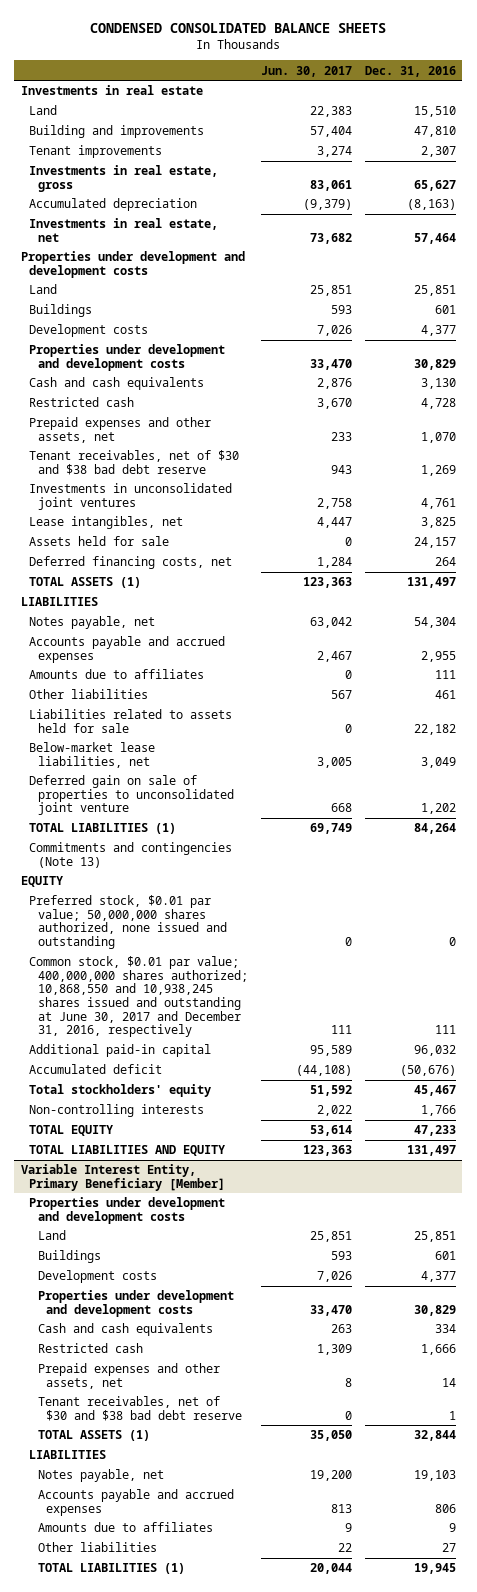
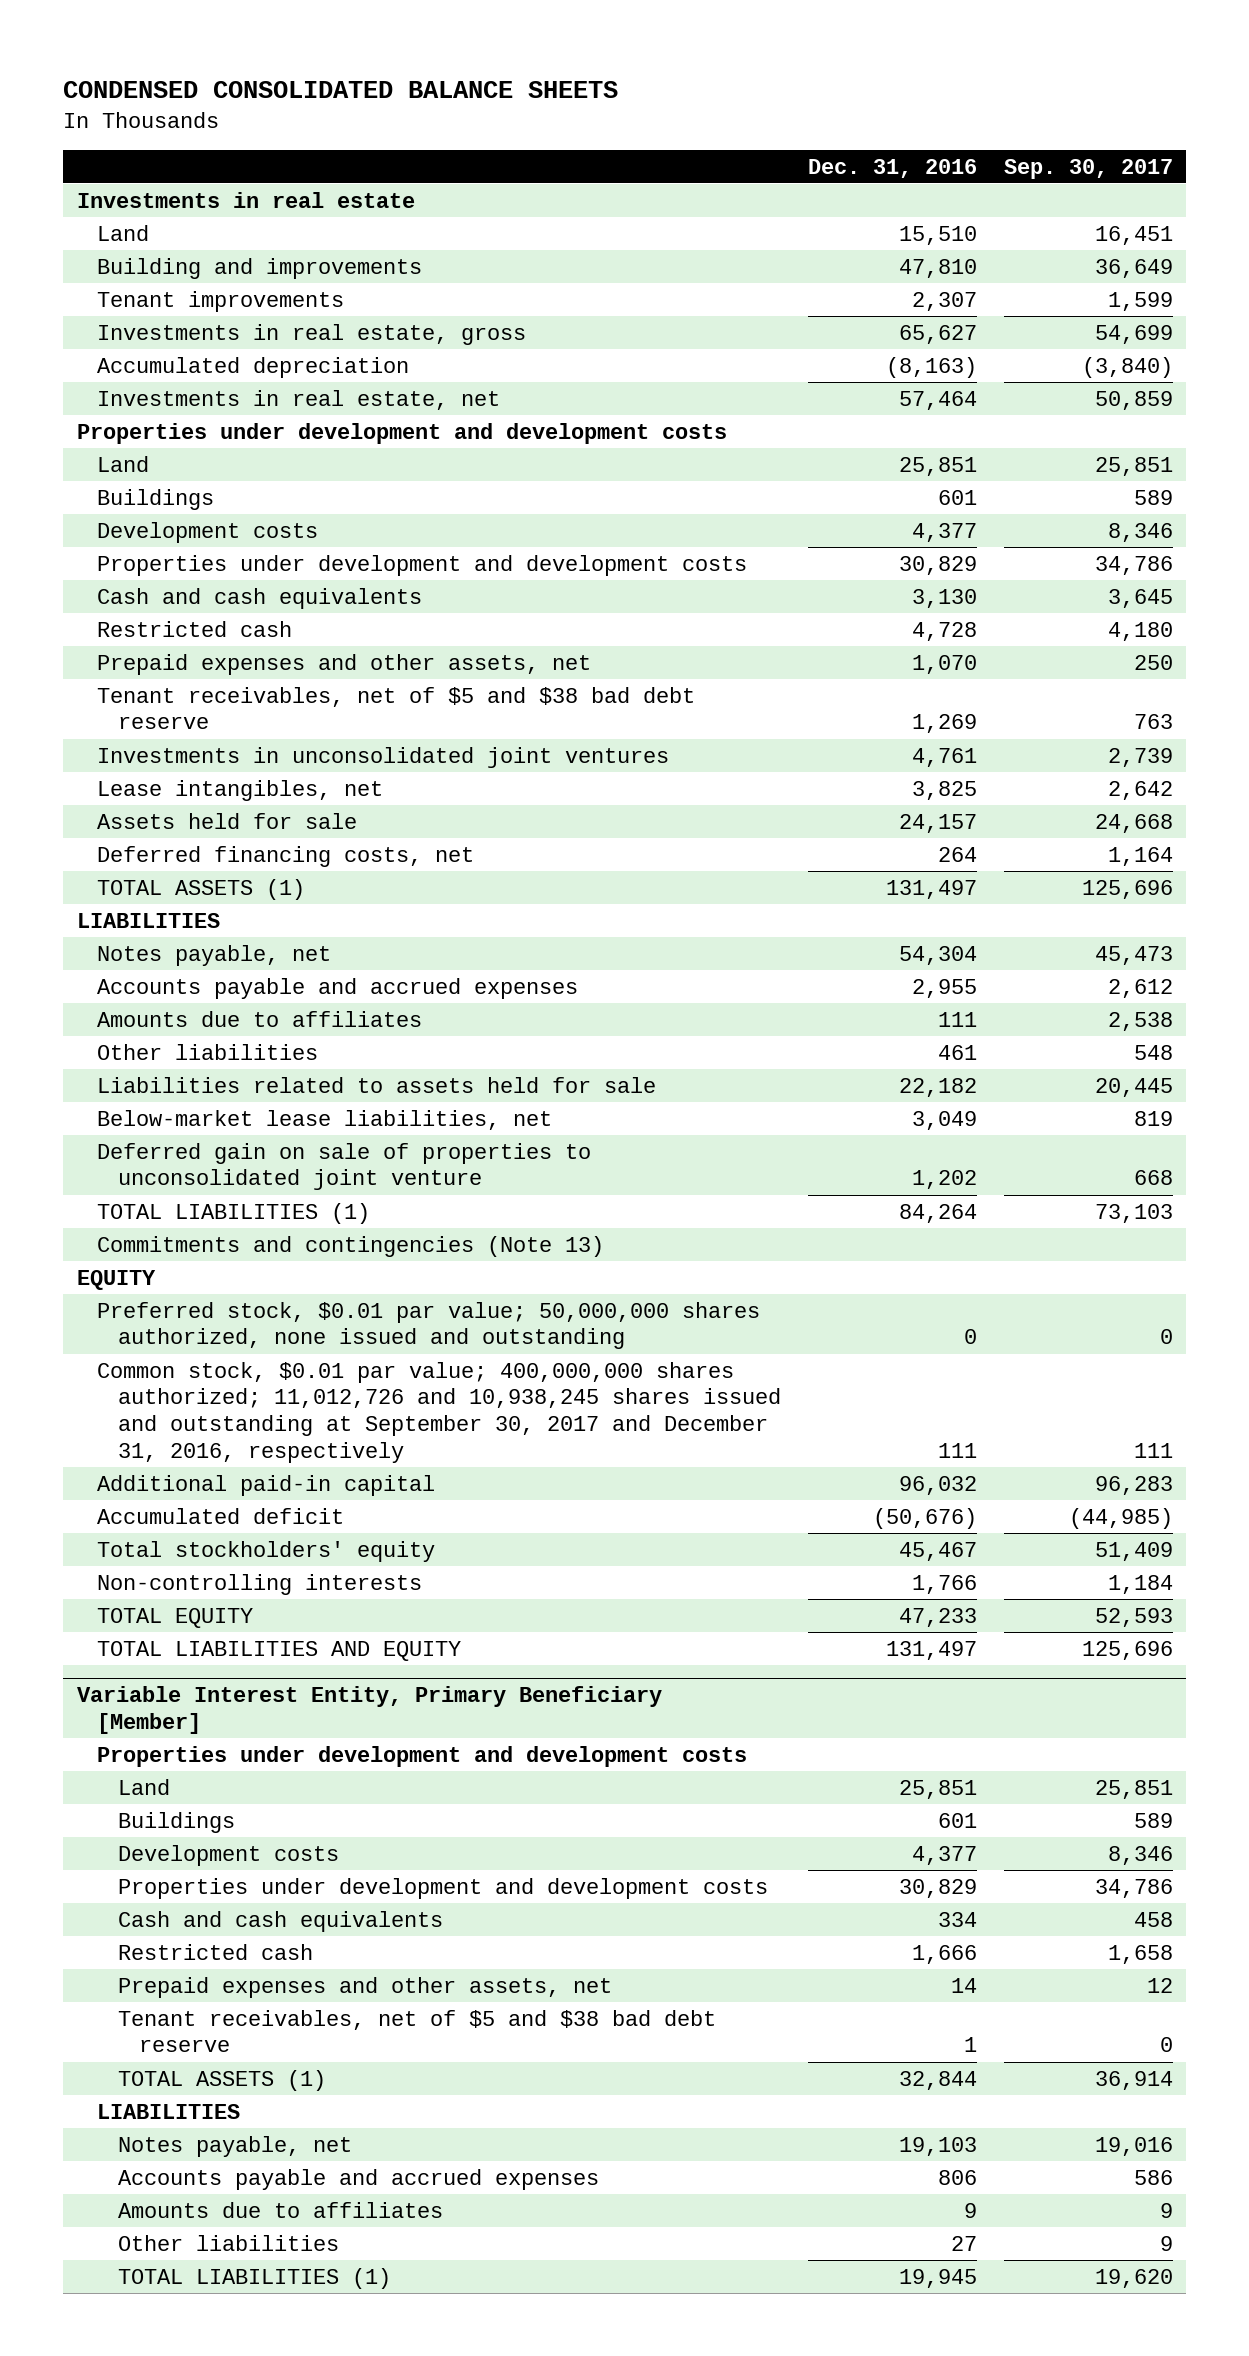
- | Jun. 30, 2017 | Dec. 31, 2016
+ | Dec. 31, 2016 | Sep. 30, 2017
- Tenant receivables, net of $30 and $38 bad debt reserve | 943 | 1,269
+ Tenant receivables, net of $5 and $38 bad debt reserve | 1,269 | 763
- Common stock, $0.01 par value; 400,000,000 shares authorized; 10,868,550 and 10,938,245 shares issued and outstanding at June 30, 2017 and December 31, 2016, respectively | 111 | 111
+ Common stock, $0.01 par value; 400,000,000 shares authorized; 11,012,726 and 10,938,245 shares issued and outstanding at September 30, 2017 and December 31, 2016, respectively | 111 | 111
@ Variable Interest Entity, Primary Beneficiary [Member]
- Tenant receivables, net of $30 and $38 bad debt reserve | 0 | 1
+ Tenant receivables, net of $5 and $38 bad debt reserve | 1 | 0

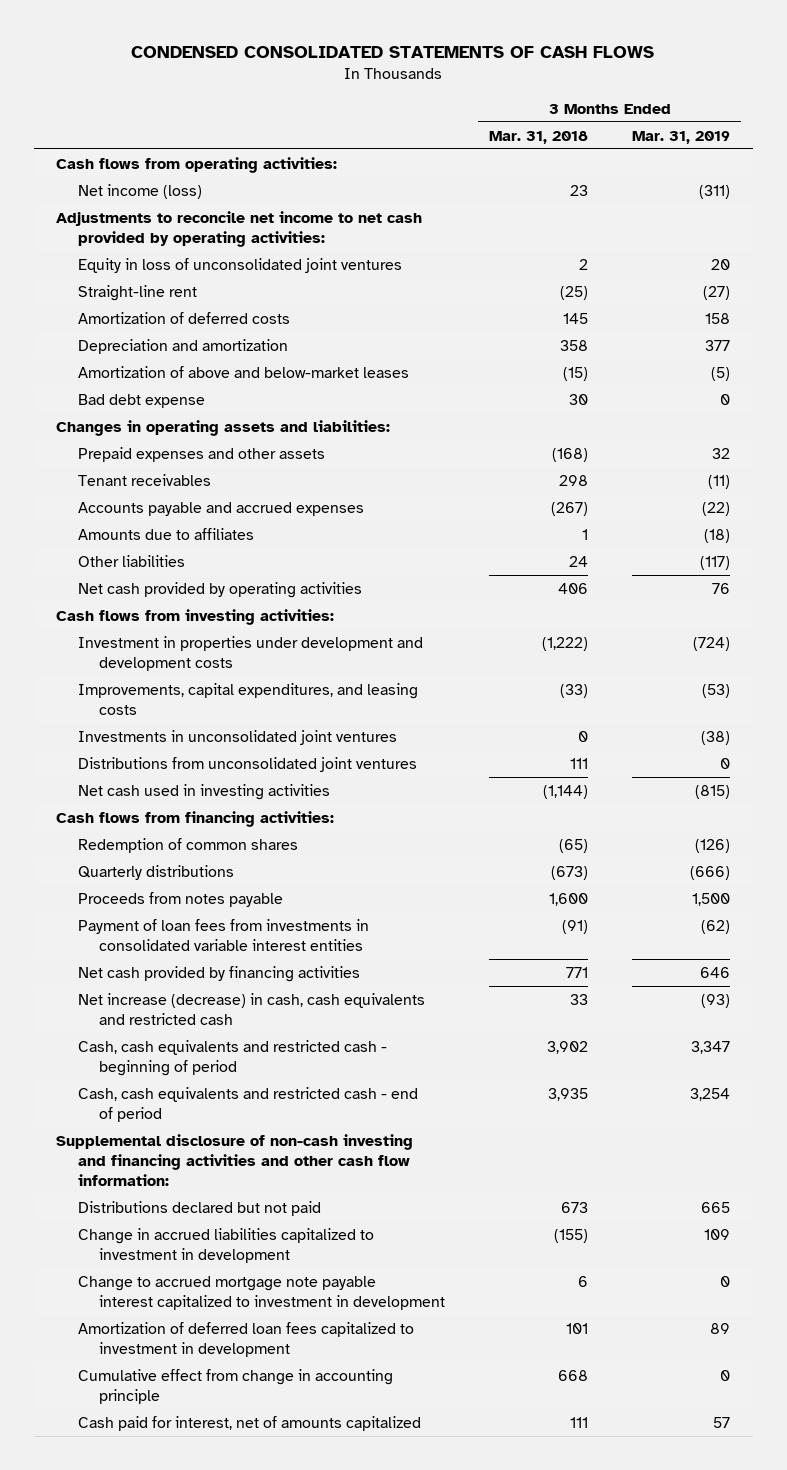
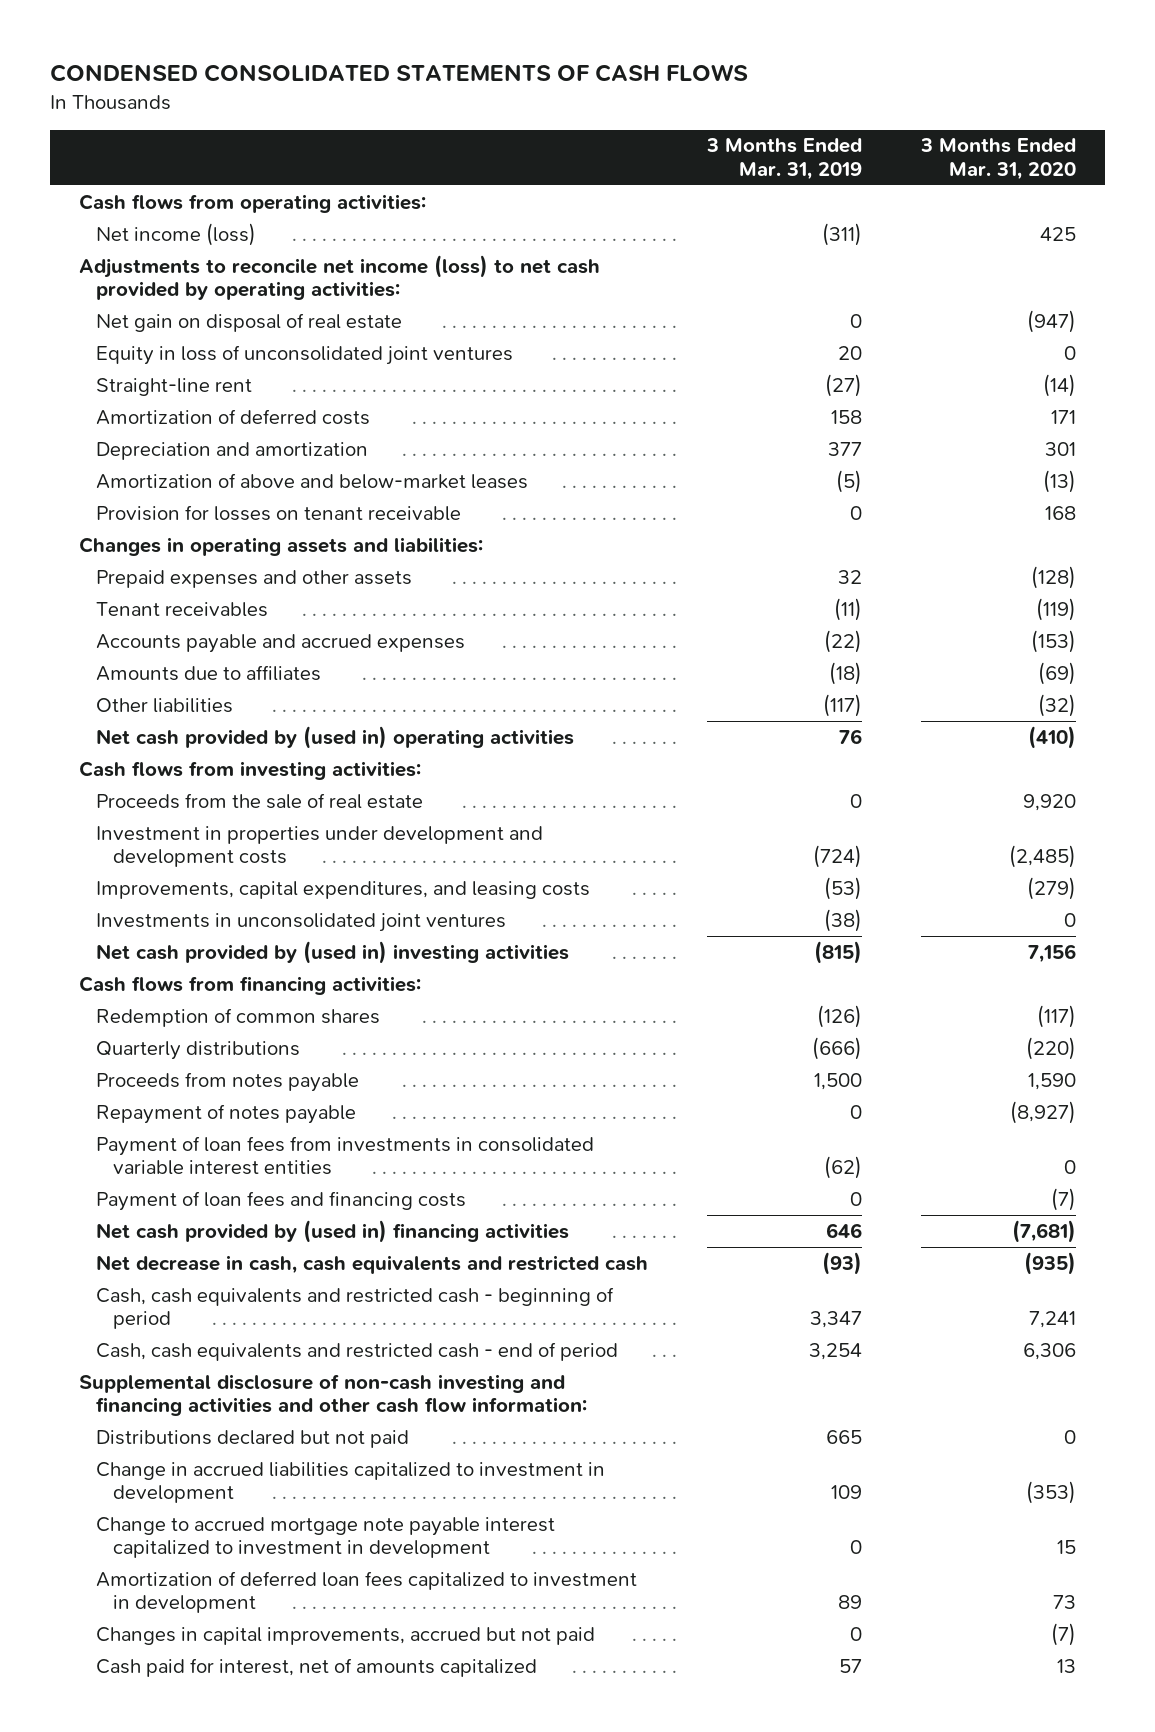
- | 3 Months Ended Mar. 31, 2018 | 3 Months Ended Mar. 31, 2019
+ | 3 Months Ended Mar. 31, 2019 | 3 Months Ended Mar. 31, 2020
- Adjustments to reconcile net income to net cash provided by operating activities:
+ Adjustments to reconcile net income (loss) to net cash provided by operating activities:
+ Net gain on disposal of real estate | 0 | (947)
- Bad debt expense | 30 | 0
+ Provision for losses on tenant receivable | 0 | 168
- Net cash provided by operating activities | 406 | 76
+ Net cash provided by (used in) operating activities | 76 | (410)
+ Proceeds from the sale of real estate | 0 | 9,920
- Distributions from unconsolidated joint ventures | 111 | 0
- Net cash used in investing activities | (1,144) | (815)
+ Net cash provided by (used in) investing activities | (815) | 7,156
+ Repayment of notes payable | 0 | (8,927)
- Net cash provided by financing activities | 771 | 646
- Net increase (decrease) in cash, cash equivalents and restricted cash | 33 | (93)
+ Payment of loan fees and financing costs | 0 | (7)
+ Net cash provided by (used in) financing activities | 646 | (7,681)
+ Net decrease in cash, cash equivalents and restricted cash | (93) | (935)
- Cumulative effect from change in accounting principle | 668 | 0
+ Changes in capital improvements, accrued but not paid | 0 | (7)

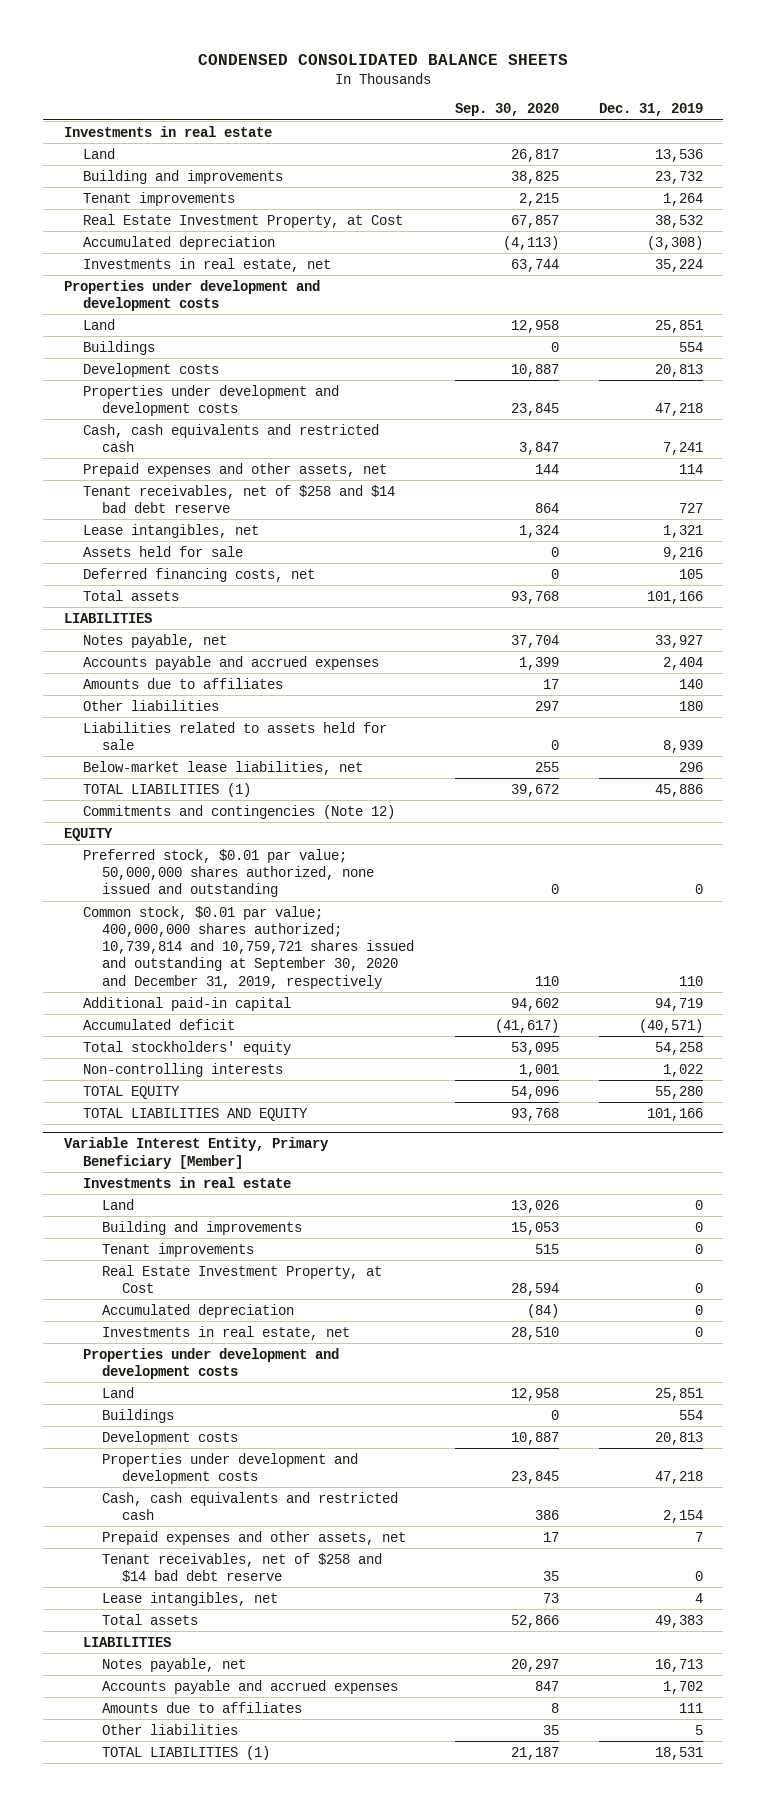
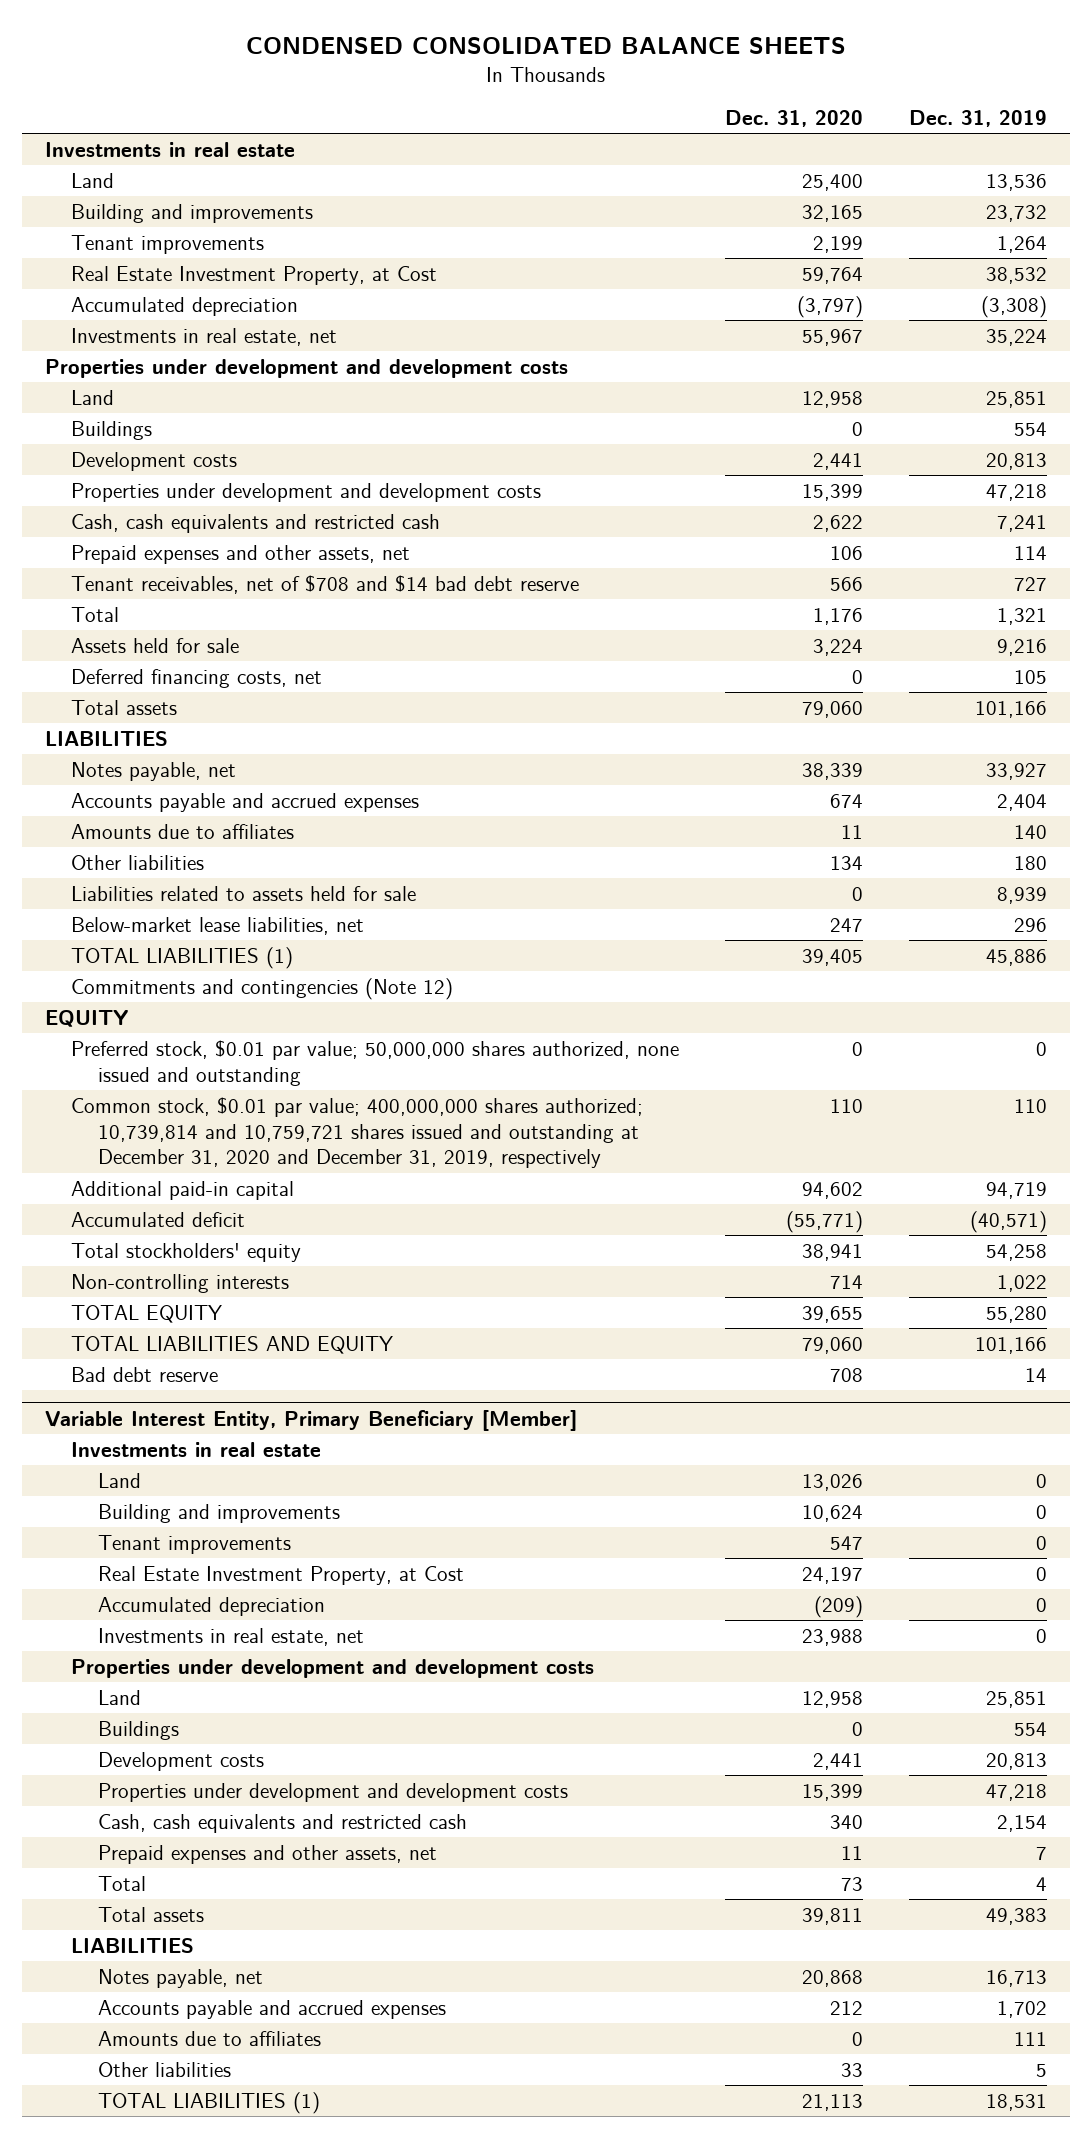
- | Sep. 30, 2020 | Dec. 31, 2019
+ | Dec. 31, 2020 | Dec. 31, 2019
- Tenant receivables, net of $258 and $14 bad debt reserve | 864 | 727
- Lease intangibles, net | 1,324 | 1,321
+ Tenant receivables, net of $708 and $14 bad debt reserve | 566 | 727
+ Total | 1,176 | 1,321
- Common stock, $0.01 par value; 400,000,000 shares authorized; 10,739,814 and 10,759,721 shares issued and outstanding at September 30, 2020 and December 31, 2019, respectively | 110 | 110
+ Common stock, $0.01 par value; 400,000,000 shares authorized; 10,739,814 and 10,759,721 shares issued and outstanding at December 31, 2020 and December 31, 2019, respectively | 110 | 110
+ Bad debt reserve | 708 | 14
@ Variable Interest Entity, Primary Beneficiary [Member]
- Tenant receivables, net of $258 and $14 bad debt reserve | 35 | 0
- Lease intangibles, net | 73 | 4
+ Total | 73 | 4

